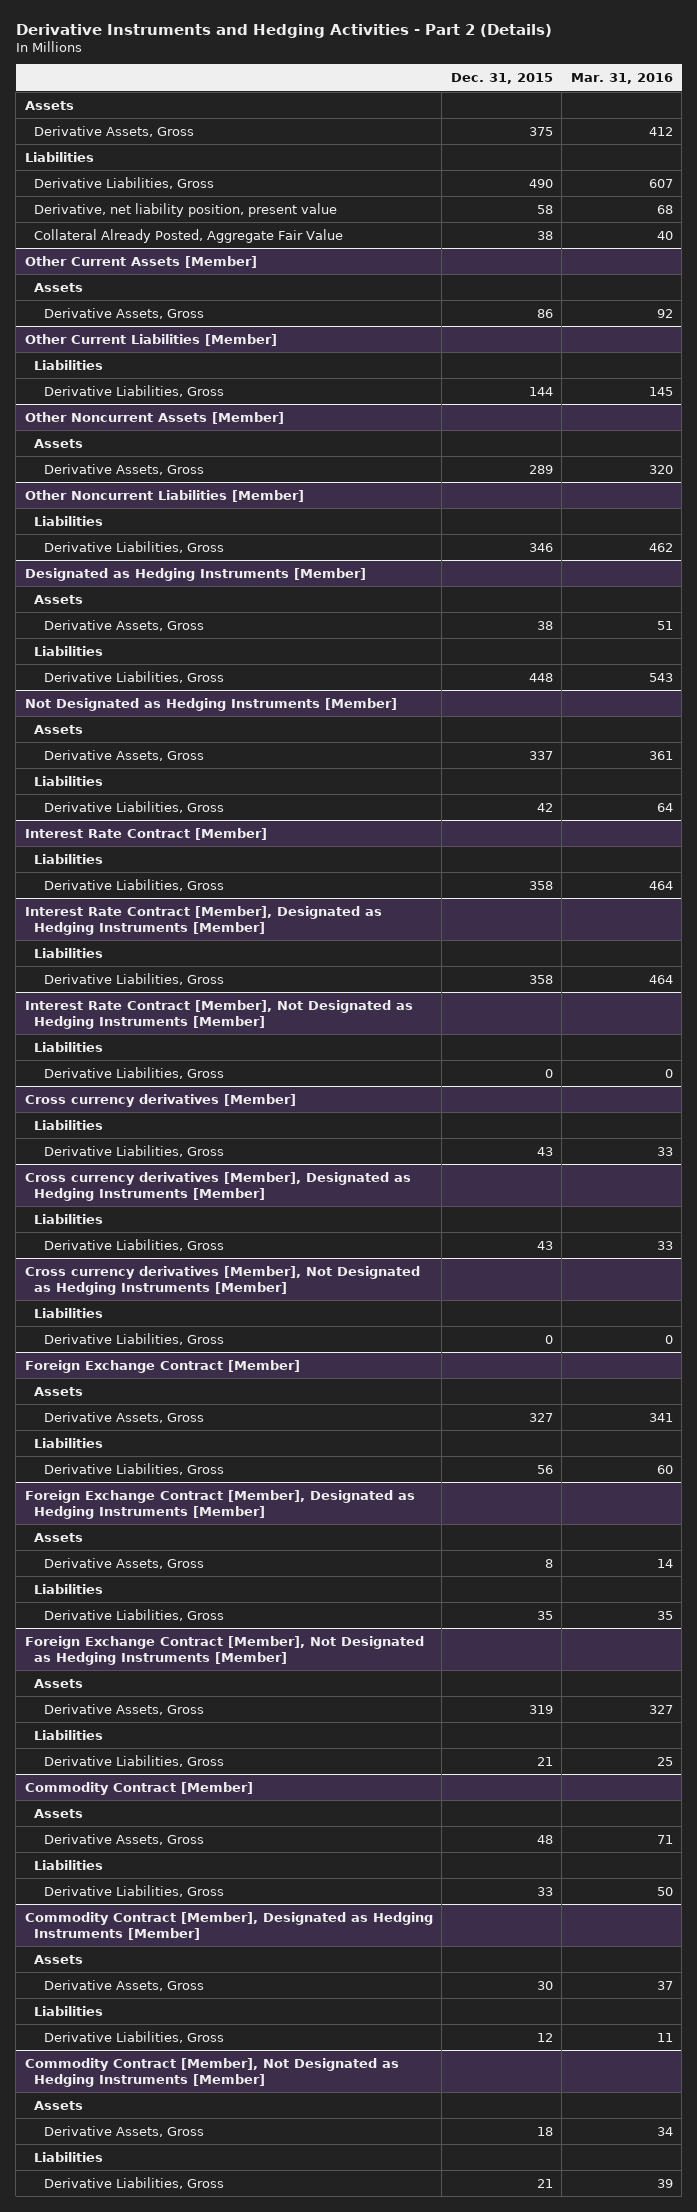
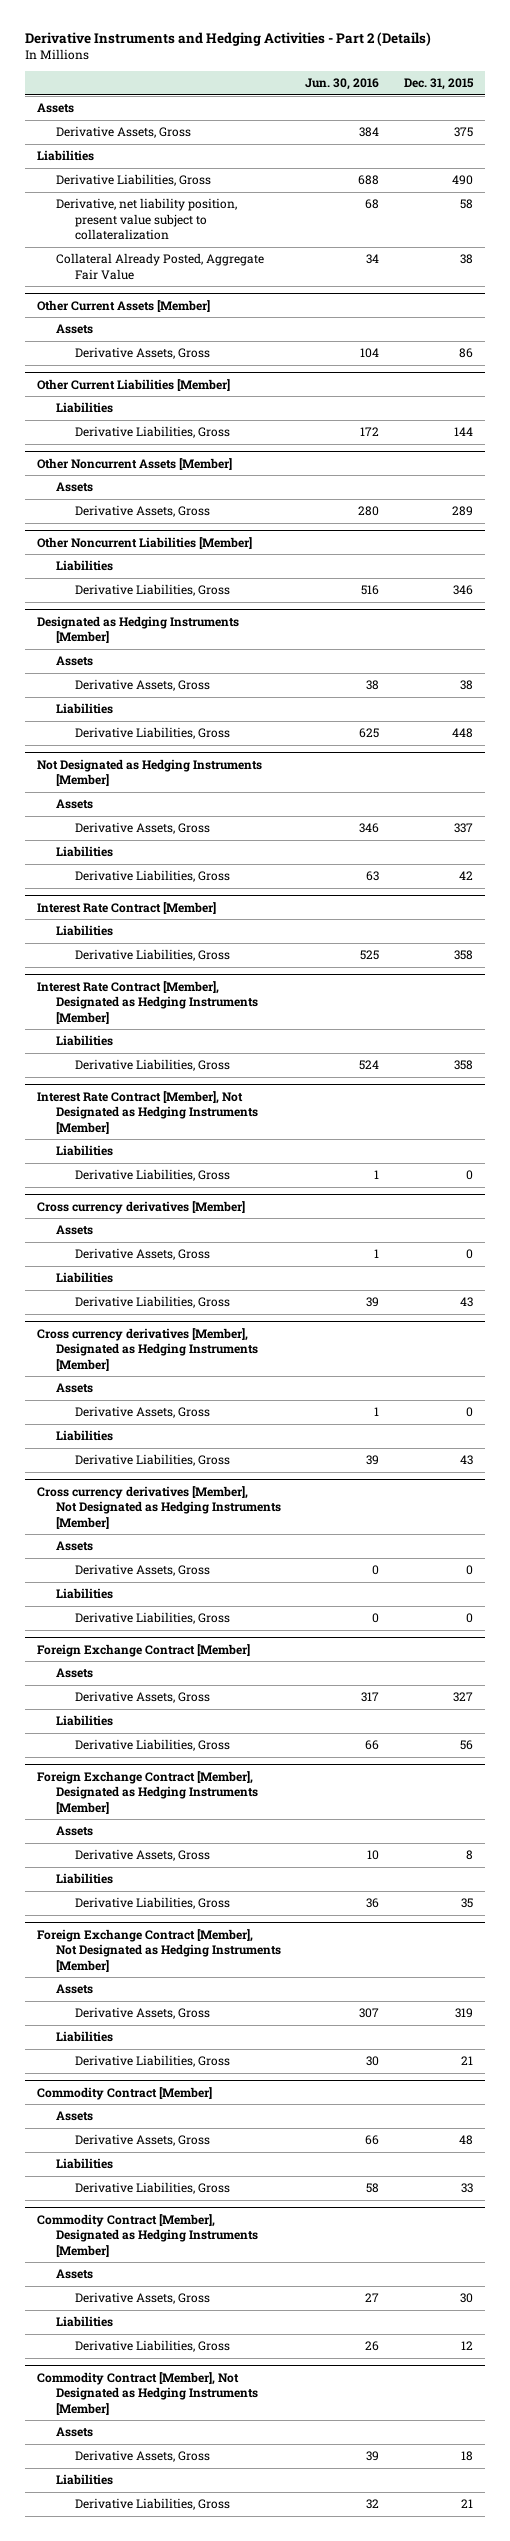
- | Dec. 31, 2015 | Mar. 31, 2016
+ | Jun. 30, 2016 | Dec. 31, 2015
- Derivative, net liability position, present value | 58 | 68
+ Derivative, net liability position, present value subject to collateralization | 68 | 58
@ Cross currency derivatives [Member]
+ Assets
+ Derivative Assets, Gross | 1 | 0
@ Cross currency derivatives [Member], Designated as Hedging Instruments [Member]
+ Assets
+ Derivative Assets, Gross | 1 | 0
@ Cross currency derivatives [Member], Not Designated as Hedging Instruments [Member]
+ Assets
+ Derivative Assets, Gross | 0 | 0

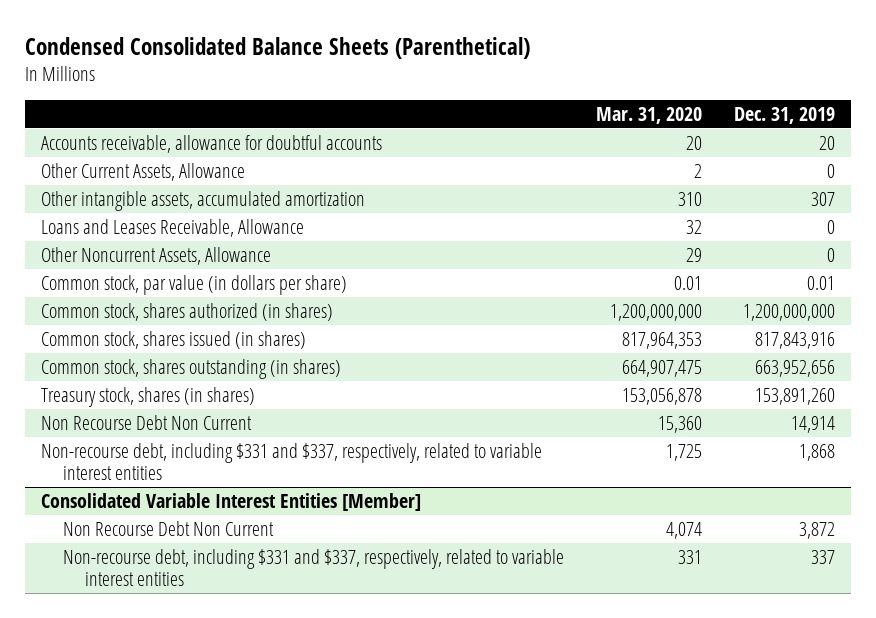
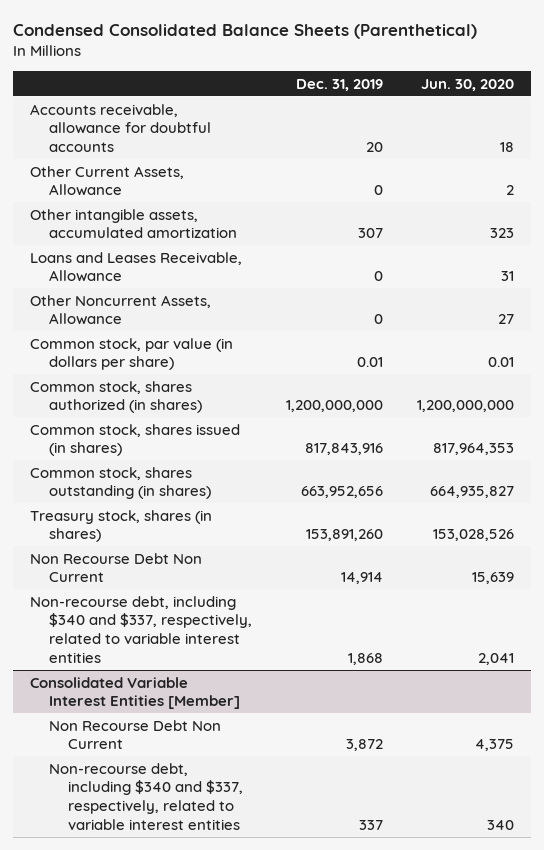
- | Mar. 31, 2020 | Dec. 31, 2019
+ | Dec. 31, 2019 | Jun. 30, 2020
- Non-recourse debt, including $331 and $337, respectively, related to variable interest entities | 1,725 | 1,868
+ Non-recourse debt, including $340 and $337, respectively, related to variable interest entities | 1,868 | 2,041
@ Consolidated Variable Interest Entities [Member]
- Non-recourse debt, including $331 and $337, respectively, related to variable interest entities | 331 | 337
+ Non-recourse debt, including $340 and $337, respectively, related to variable interest entities | 337 | 340

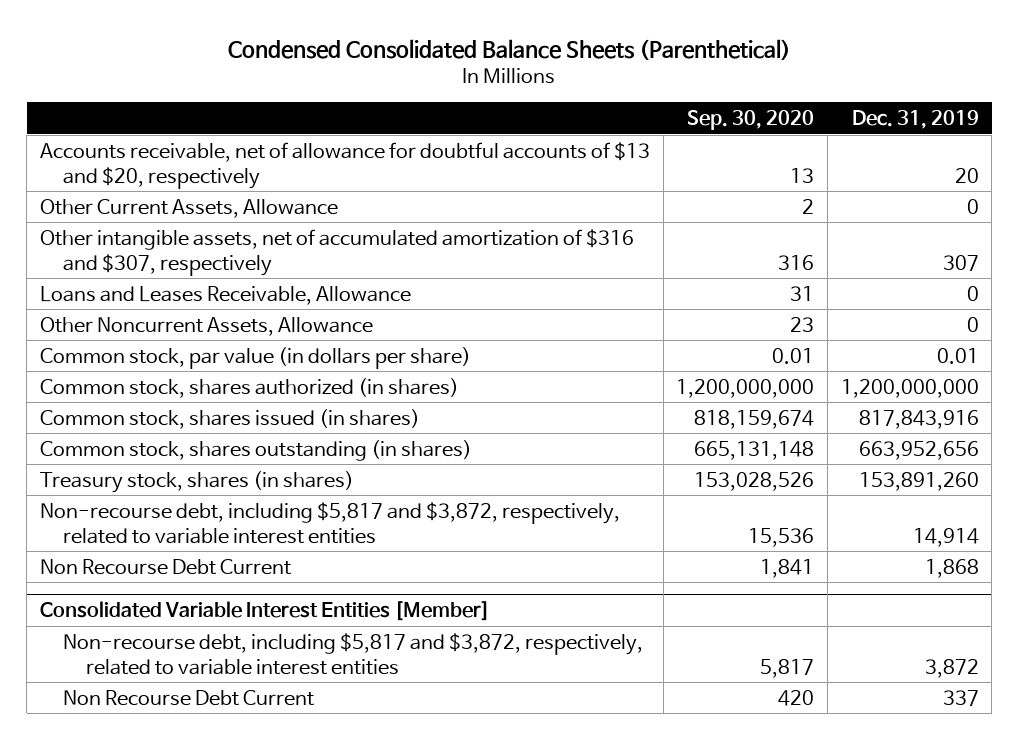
- | Dec. 31, 2019 | Jun. 30, 2020
+ | Sep. 30, 2020 | Dec. 31, 2019
- Accounts receivable, allowance for doubtful accounts | 20 | 18
+ Accounts receivable, net of allowance for doubtful accounts of $13 and $20, respectively | 13 | 20
- Other intangible assets, accumulated amortization | 307 | 323
+ Other intangible assets, net of accumulated amortization of $316 and $307, respectively | 316 | 307
- Non Recourse Debt Non Current | 14,914 | 15,639
- Non-recourse debt, including $340 and $337, respectively, related to variable interest entities | 1,868 | 2,041
+ Non-recourse debt, including $5,817 and $3,872, respectively, related to variable interest entities | 15,536 | 14,914
+ Non Recourse Debt Current | 1,841 | 1,868
@ Consolidated Variable Interest Entities [Member]
- Non Recourse Debt Non Current | 3,872 | 4,375
- Non-recourse debt, including $340 and $337, respectively, related to variable interest entities | 337 | 340
+ Non-recourse debt, including $5,817 and $3,872, respectively, related to variable interest entities | 5,817 | 3,872
+ Non Recourse Debt Current | 420 | 337

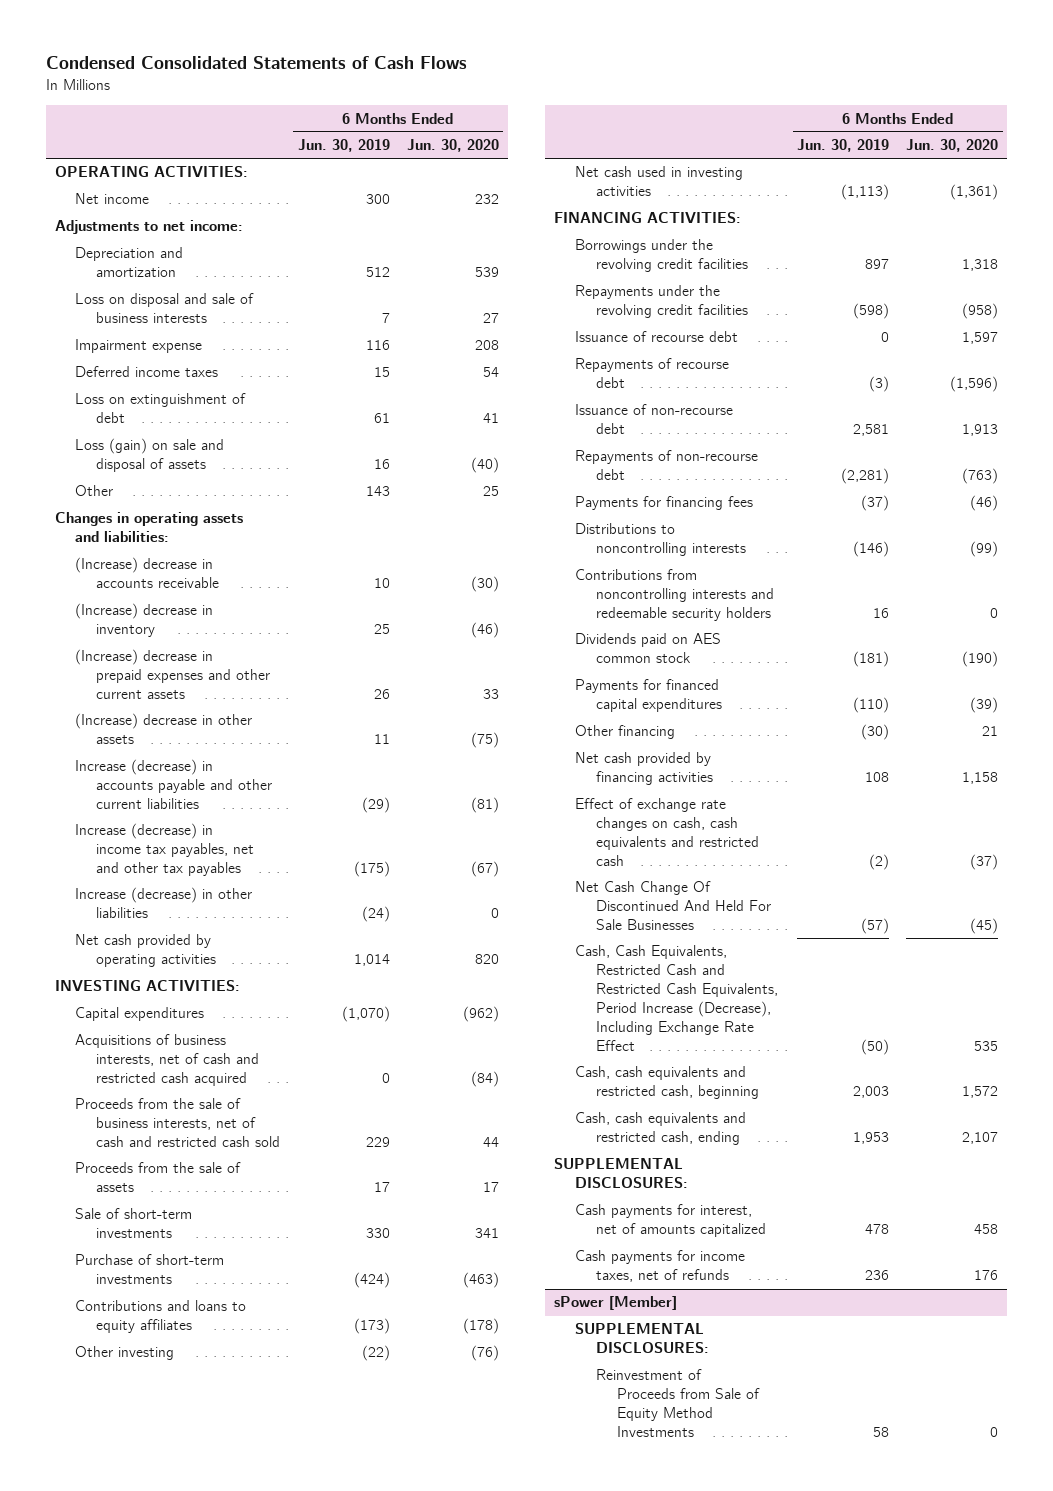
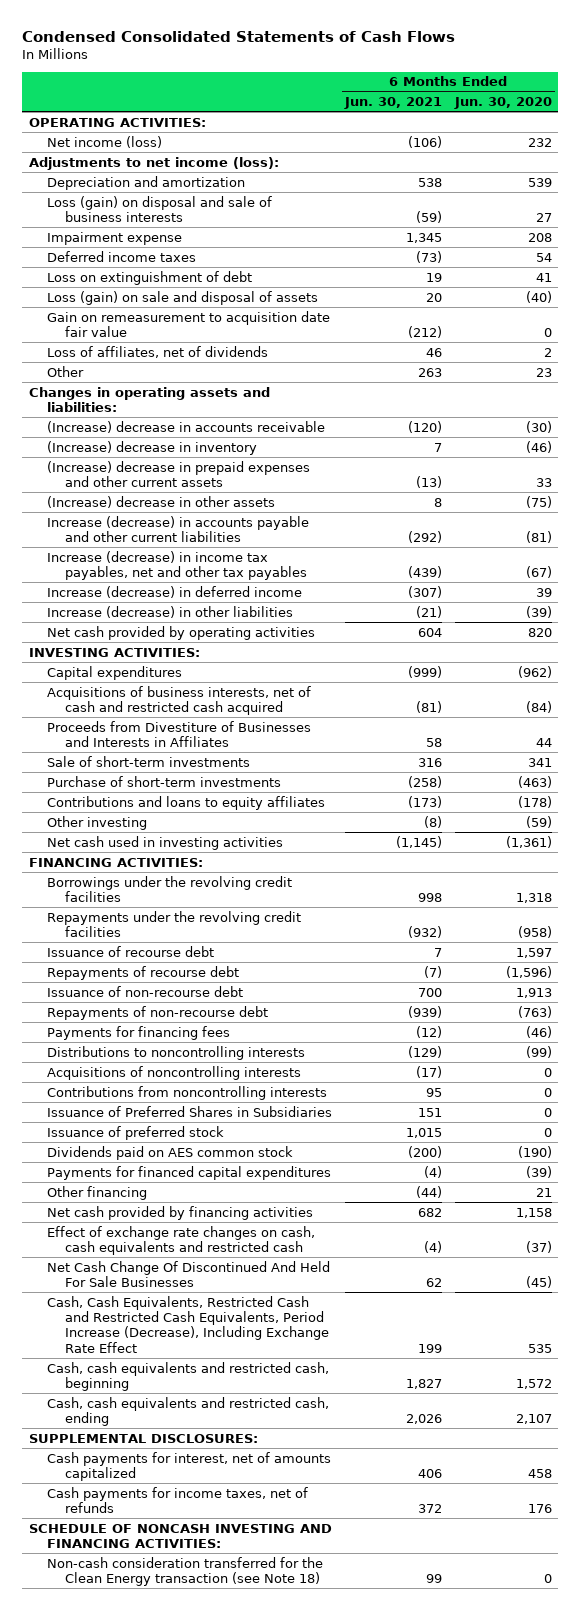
- | 6 Months Ended Jun. 30, 2019 | 6 Months Ended Jun. 30, 2020
+ | 6 Months Ended Jun. 30, 2021 | 6 Months Ended Jun. 30, 2020
- Net income | 300 | 232
- Adjustments to net income:
+ Net income (loss) | (106) | 232
+ Adjustments to net income (loss):
- Loss on disposal and sale of business interests | 7 | 27
+ Loss (gain) on disposal and sale of business interests | (59) | 27
- Other | 143 | 25
+ Gain on remeasurement to acquisition date fair value | (212) | 0
+ Loss of affiliates, net of dividends | 46 | 2
+ Other | 263 | 23
- Increase (decrease) in other liabilities | (24) | 0
+ Increase (decrease) in deferred income | (307) | 39
+ Increase (decrease) in other liabilities | (21) | (39)
- Proceeds from the sale of business interests, net of cash and restricted cash sold | 229 | 44
- Proceeds from the sale of assets | 17 | 17
+ Proceeds from Divestiture of Businesses and Interests in Affiliates | 58 | 44
- Other investing | (22) | (76)
+ Other investing | (8) | (59)
- Contributions from noncontrolling interests and redeemable security holders | 16 | 0
+ Acquisitions of noncontrolling interests | (17) | 0
+ Contributions from noncontrolling interests | 95 | 0
+ Issuance of Preferred Shares in Subsidiaries | 151 | 0
+ Issuance of preferred stock | 1,015 | 0
- sPower [Member]
- SUPPLEMENTAL DISCLOSURES:
- Reinvestment of Proceeds from Sale of Equity Method Investments | 58 | 0
+ SCHEDULE OF NONCASH INVESTING AND FINANCING ACTIVITIES:
+ Non-cash consideration transferred for the Clean Energy transaction (see Note 18) | 99 | 0

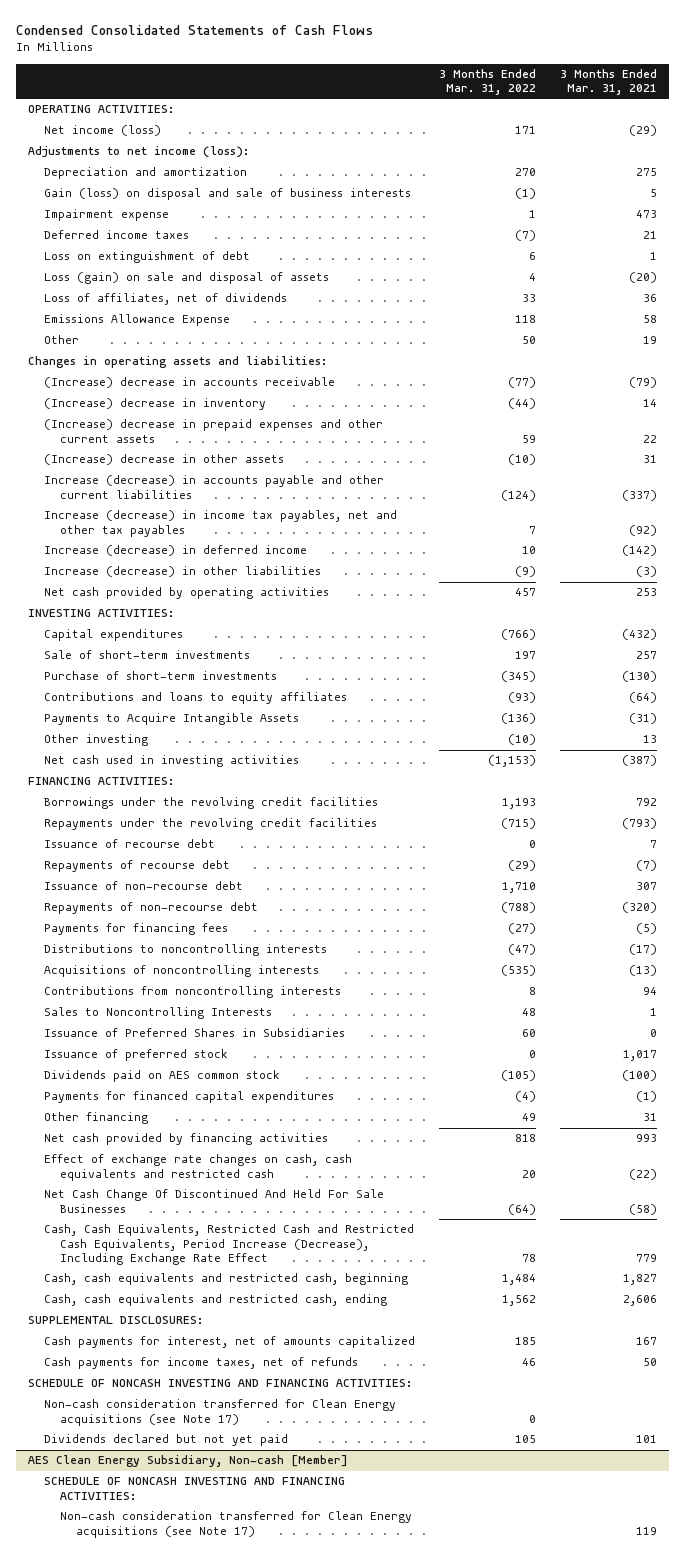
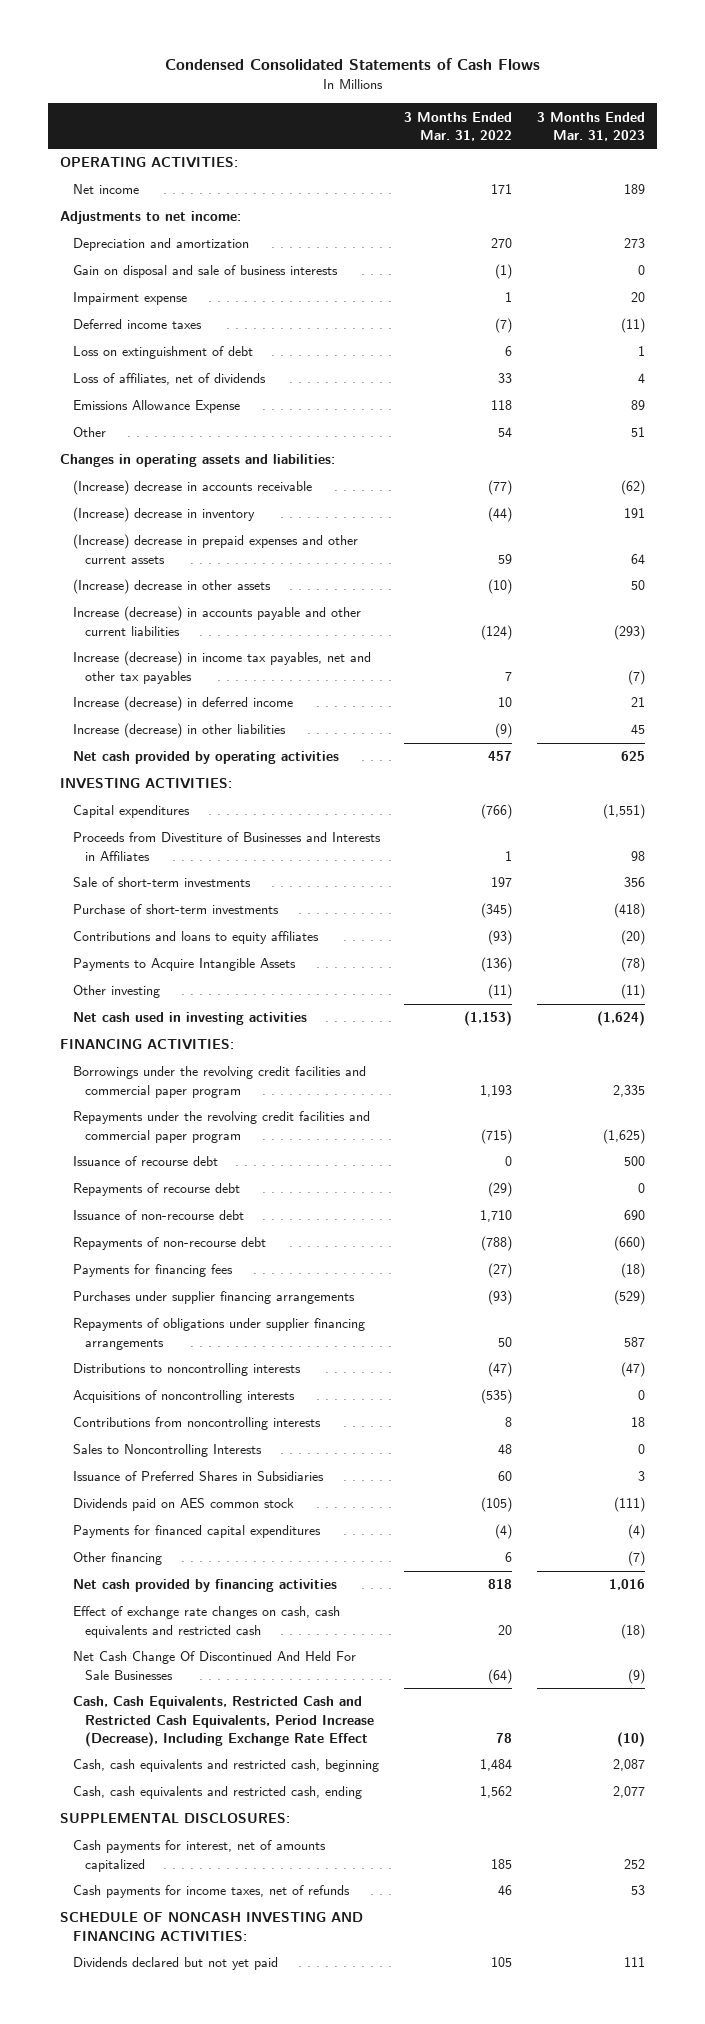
- | 3 Months Ended Mar. 31, 2022 | 3 Months Ended Mar. 31, 2021
+ | 3 Months Ended Mar. 31, 2022 | 3 Months Ended Mar. 31, 2023
- Net income (loss) | 171 | (29)
- Adjustments to net income (loss):
+ Net income | 171 | 189
+ Adjustments to net income:
- Gain (loss) on disposal and sale of business interests | (1) | 5
+ Gain on disposal and sale of business interests | (1) | 0
- Loss (gain) on sale and disposal of assets | 4 | (20)
- Other | 50 | 19
+ Other | 54 | 51
+ Proceeds from Divestiture of Businesses and Interests in Affiliates | 1 | 98
- Other investing | (10) | 13
+ Other investing | (11) | (11)
- Borrowings under the revolving credit facilities | 1,193 | 792
- Repayments under the revolving credit facilities | (715) | (793)
+ Borrowings under the revolving credit facilities and commercial paper program | 1,193 | 2,335
+ Repayments under the revolving credit facilities and commercial paper program | (715) | (1,625)
+ Purchases under supplier financing arrangements | (93) | (529)
+ Repayments of obligations under supplier financing arrangements | 50 | 587
- Issuance of preferred stock | 0 | 1,017
- Other financing | 49 | 31
+ Other financing | 6 | (7)
- Non-cash consideration transferred for Clean Energy acquisitions (see Note 17) | 0 |
- AES Clean Energy Subsidiary, Non-cash [Member]
- SCHEDULE OF NONCASH INVESTING AND FINANCING ACTIVITIES:
- Non-cash consideration transferred for Clean Energy acquisitions (see Note 17) | | 119

